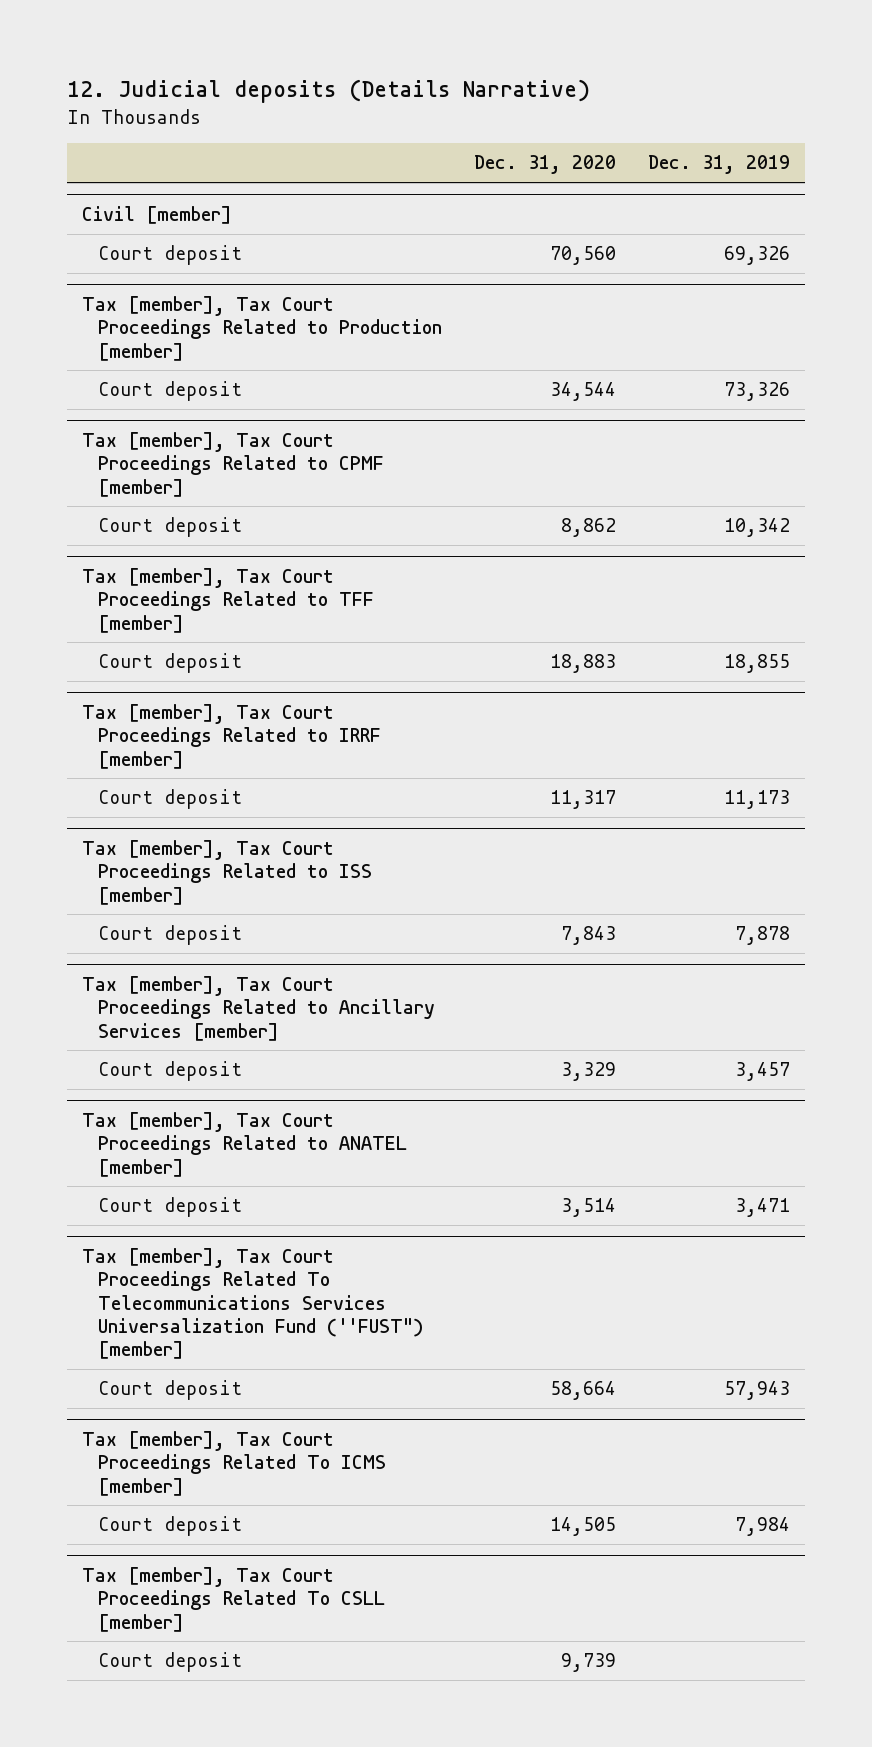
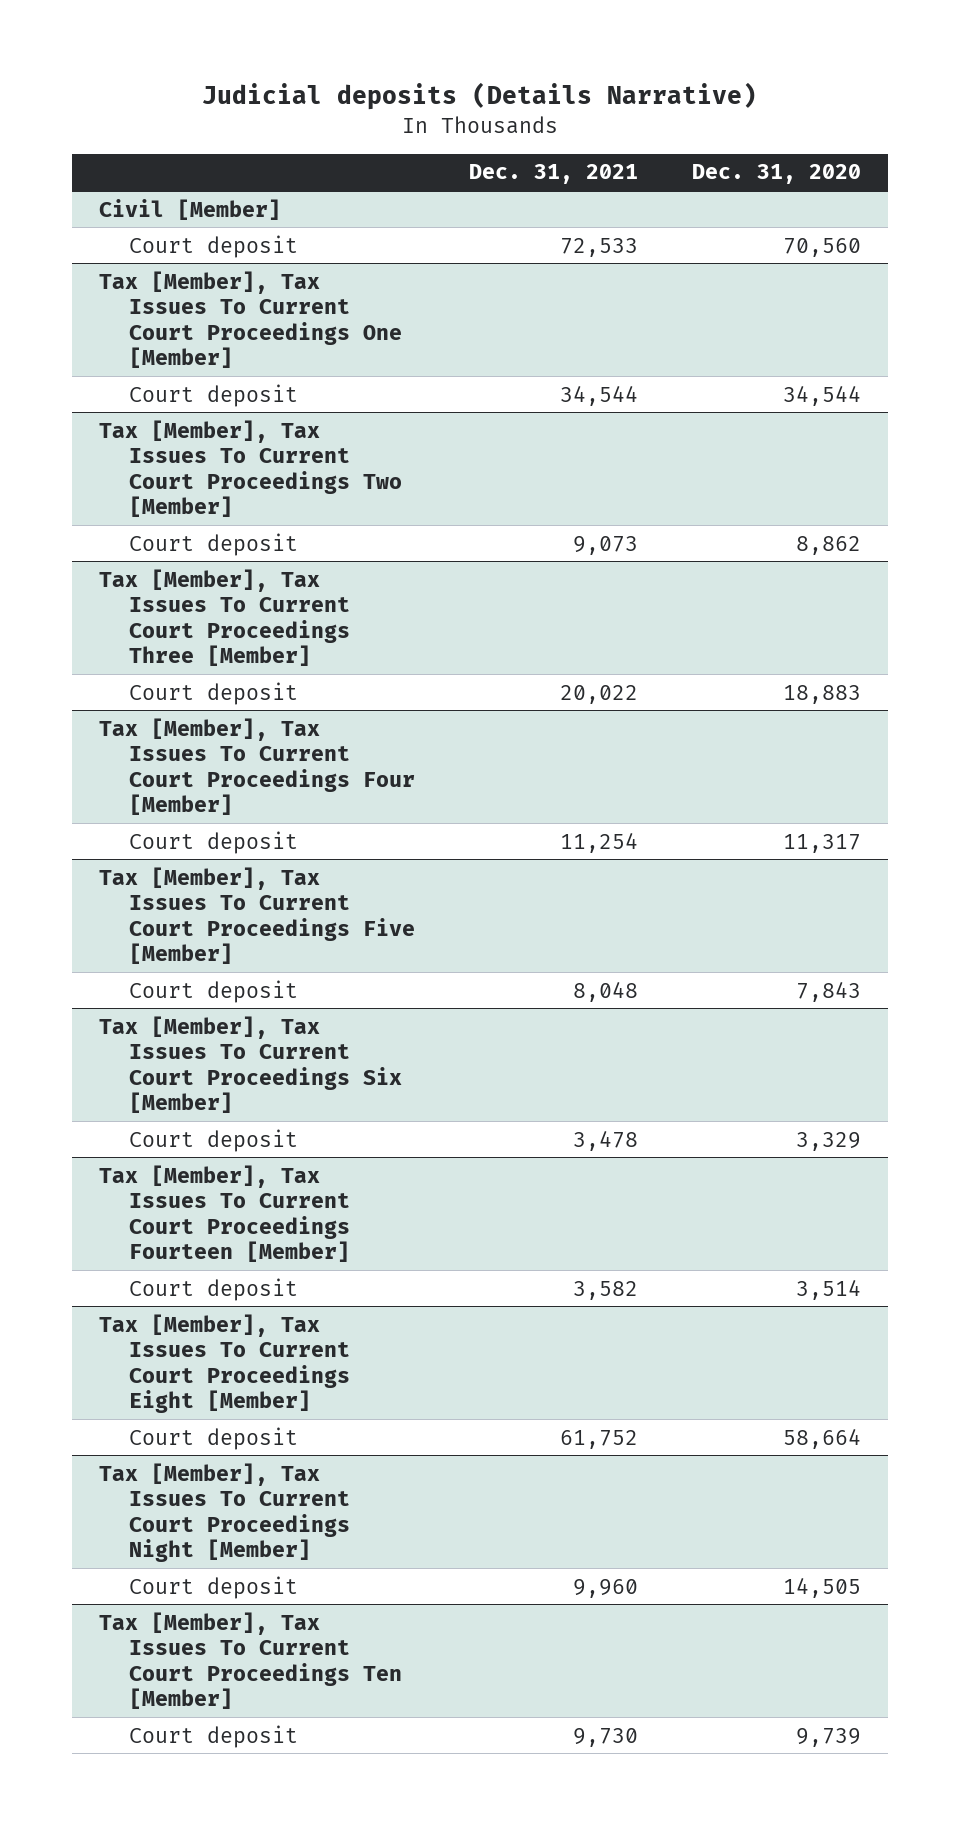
- 12. Judicial deposits (Details Narrative)
+ Judicial deposits (Details Narrative)
- | Dec. 31, 2020 | Dec. 31, 2019
+ | Dec. 31, 2021 | Dec. 31, 2020
- Civil [member]
+ Civil [Member]
- Tax [member], Tax Court Proceedings Related to Production [member]
+ Tax [Member], Tax Issues To Current Court Proceedings One [Member]
- Tax [member], Tax Court Proceedings Related to CPMF [member]
+ Tax [Member], Tax Issues To Current Court Proceedings Two [Member]
- Tax [member], Tax Court Proceedings Related to TFF [member]
+ Tax [Member], Tax Issues To Current Court Proceedings Three [Member]
- Tax [member], Tax Court Proceedings Related to IRRF [member]
+ Tax [Member], Tax Issues To Current Court Proceedings Four [Member]
- Tax [member], Tax Court Proceedings Related to ISS [member]
+ Tax [Member], Tax Issues To Current Court Proceedings Five [Member]
- Tax [member], Tax Court Proceedings Related to Ancillary Services [member]
+ Tax [Member], Tax Issues To Current Court Proceedings Six [Member]
- Tax [member], Tax Court Proceedings Related to ANATEL [member]
+ Tax [Member], Tax Issues To Current Court Proceedings Fourteen [Member]
- Tax [member], Tax Court Proceedings Related To Telecommunications Services Universalization Fund (''FUST") [member]
+ Tax [Member], Tax Issues To Current Court Proceedings Eight [Member]
- Tax [member], Tax Court Proceedings Related To ICMS [member]
+ Tax [Member], Tax Issues To Current Court Proceedings Night [Member]
- Tax [member], Tax Court Proceedings Related To CSLL [member]
+ Tax [Member], Tax Issues To Current Court Proceedings Ten [Member]

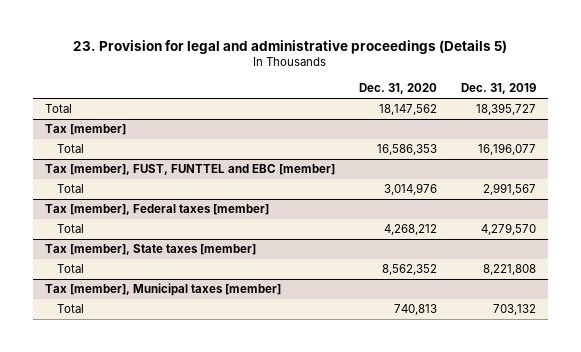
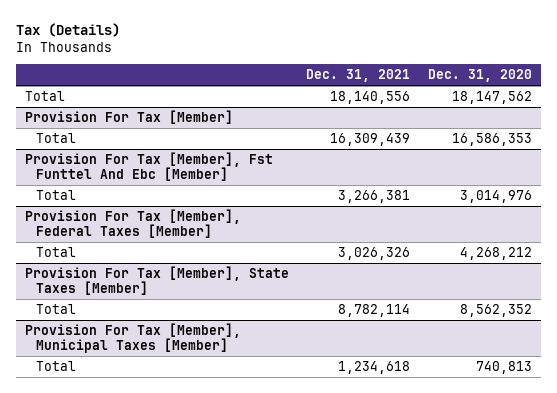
- 23. Provision for legal and administrative proceedings (Details 5)
+ Tax (Details)
- | Dec. 31, 2020 | Dec. 31, 2019
+ | Dec. 31, 2021 | Dec. 31, 2020
- Tax [member]
+ Provision For Tax [Member]
- Tax [member], FUST, FUNTTEL and EBC [member]
+ Provision For Tax [Member], Fst Funttel And Ebc [Member]
- Tax [member], Federal taxes [member]
+ Provision For Tax [Member], Federal Taxes [Member]
- Tax [member], State taxes [member]
+ Provision For Tax [Member], State Taxes [Member]
- Tax [member], Municipal taxes [member]
+ Provision For Tax [Member], Municipal Taxes [Member]

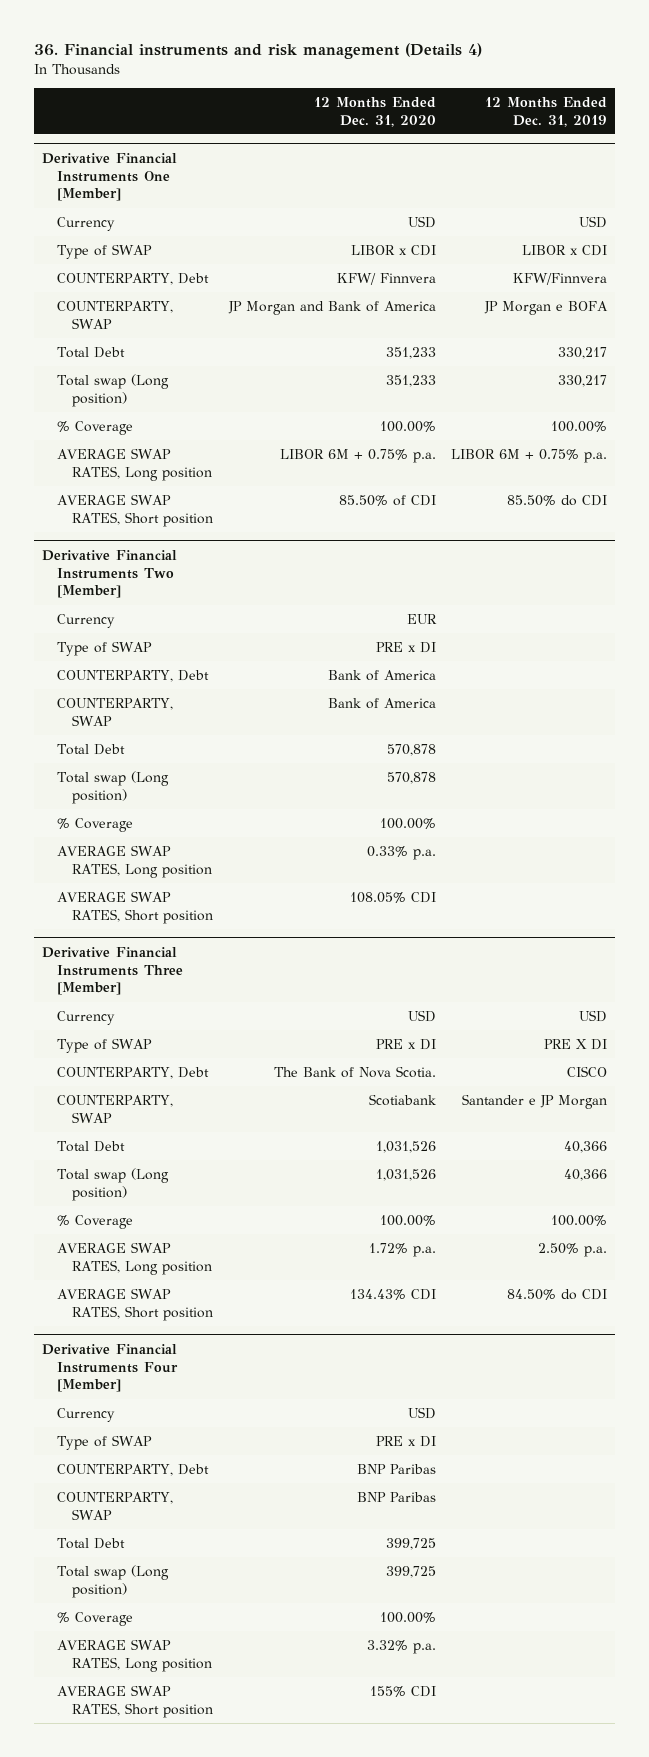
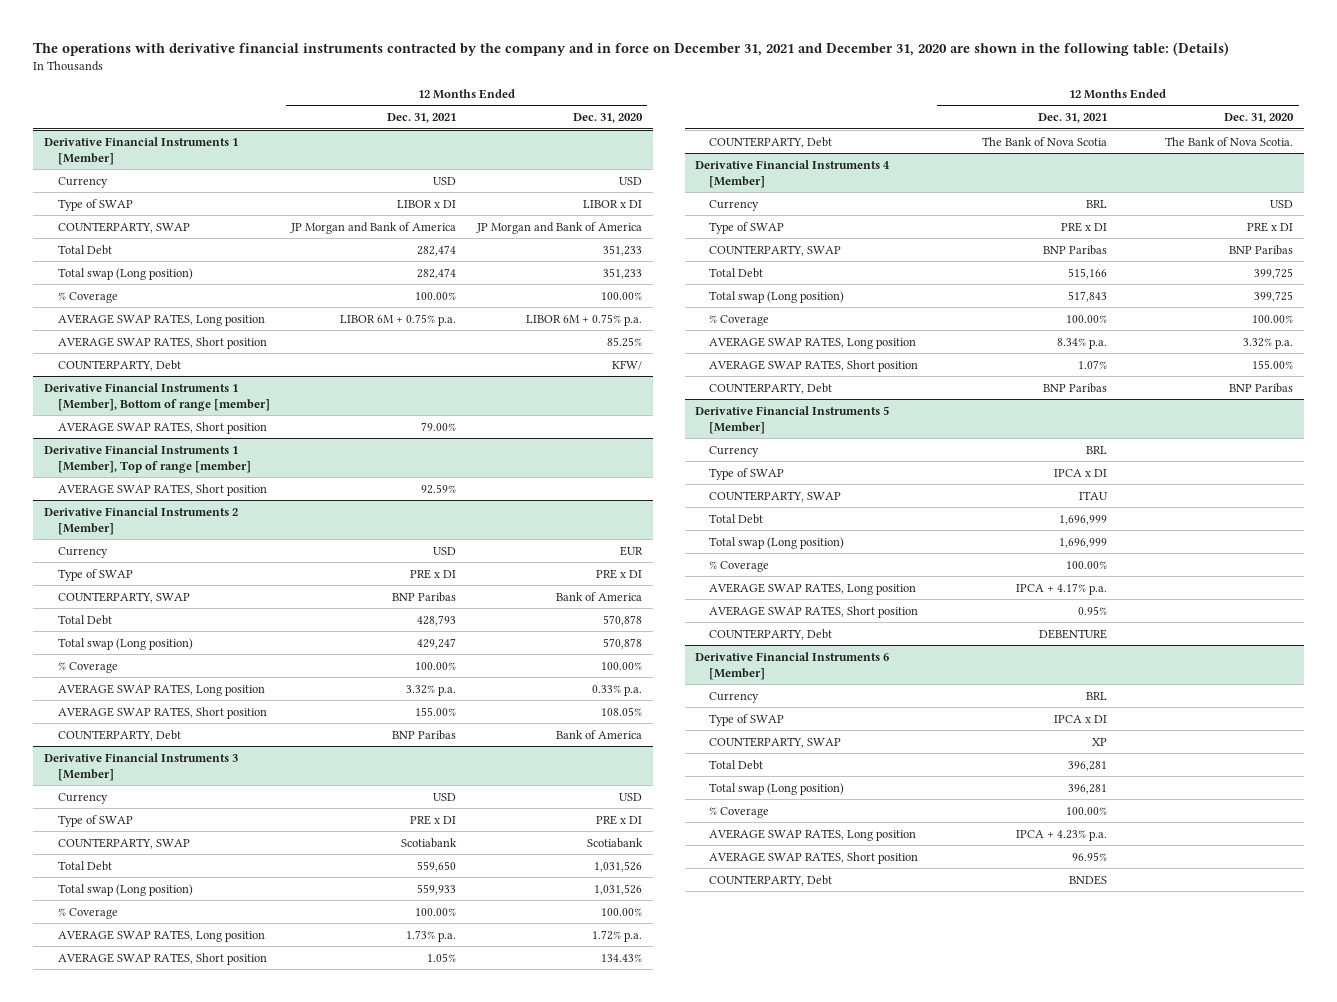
- 36. Financial instruments and risk management (Details 4)
+ The operations with derivative financial instruments contracted by the company and in force on December 31, 2021 and December 31, 2020 are shown in the following table: (Details)
- | 12 Months Ended Dec. 31, 2020 | 12 Months Ended Dec. 31, 2019
+ | 12 Months Ended Dec. 31, 2021 | 12 Months Ended Dec. 31, 2020
- Derivative Financial Instruments One [Member]
+ Derivative Financial Instruments 1 [Member]
- Type of SWAP | LIBOR x CDI | LIBOR x CDI
- COUNTERPARTY, Debt | KFW/ Finnvera | KFW/Finnvera
+ Type of SWAP | LIBOR x DI | LIBOR x DI
- AVERAGE SWAP RATES, Short position | 85.50% of CDI | 85.50% do CDI
- Derivative Financial Instruments Two [Member]
+ AVERAGE SWAP RATES, Short position | | 85.25%
+ COUNTERPARTY, Debt | | KFW/
+ Derivative Financial Instruments 1 [Member], Bottom of range [member]
+ AVERAGE SWAP RATES, Short position | 79.00% |
+ Derivative Financial Instruments 1 [Member], Top of range [member]
+ AVERAGE SWAP RATES, Short position | 92.59% |
+ Derivative Financial Instruments 2 [Member]
- COUNTERPARTY, Debt | Bank of America |
- AVERAGE SWAP RATES, Short position | 108.05% CDI |
- Derivative Financial Instruments Three [Member]
+ AVERAGE SWAP RATES, Short position | 155.00% | 108.05%
+ COUNTERPARTY, Debt | BNP Paribas | Bank of America
+ Derivative Financial Instruments 3 [Member]
- COUNTERPARTY, Debt | The Bank of Nova Scotia. | CISCO
- AVERAGE SWAP RATES, Short position | 134.43% CDI | 84.50% do CDI
- Derivative Financial Instruments Four [Member]
+ AVERAGE SWAP RATES, Short position | 1.05% | 134.43%
+ COUNTERPARTY, Debt | The Bank of Nova Scotia | The Bank of Nova Scotia.
+ Derivative Financial Instruments 4 [Member]
- COUNTERPARTY, Debt | BNP Paribas |
- AVERAGE SWAP RATES, Short position | 155% CDI |
+ AVERAGE SWAP RATES, Short position | 1.07% | 155.00%
+ COUNTERPARTY, Debt | BNP Paribas | BNP Paribas
+ Derivative Financial Instruments 5 [Member]
+ Currency | BRL |
+ Type of SWAP | IPCA x DI |
+ COUNTERPARTY, SWAP | ITAU |
+ Total Debt | 1,696,999 |
+ Total swap (Long position) | 1,696,999 |
+ % Coverage | 100.00% |
+ AVERAGE SWAP RATES, Long position | IPCA + 4.17% p.a. |
+ AVERAGE SWAP RATES, Short position | 0.95% |
+ COUNTERPARTY, Debt | DEBENTURE |
+ Derivative Financial Instruments 6 [Member]
+ Currency | BRL |
+ Type of SWAP | IPCA x DI |
+ COUNTERPARTY, SWAP | XP |
+ Total Debt | 396,281 |
+ Total swap (Long position) | 396,281 |
+ % Coverage | 100.00% |
+ AVERAGE SWAP RATES, Long position | IPCA + 4.23% p.a. |
+ AVERAGE SWAP RATES, Short position | 96.95% |
+ COUNTERPARTY, Debt | BNDES |

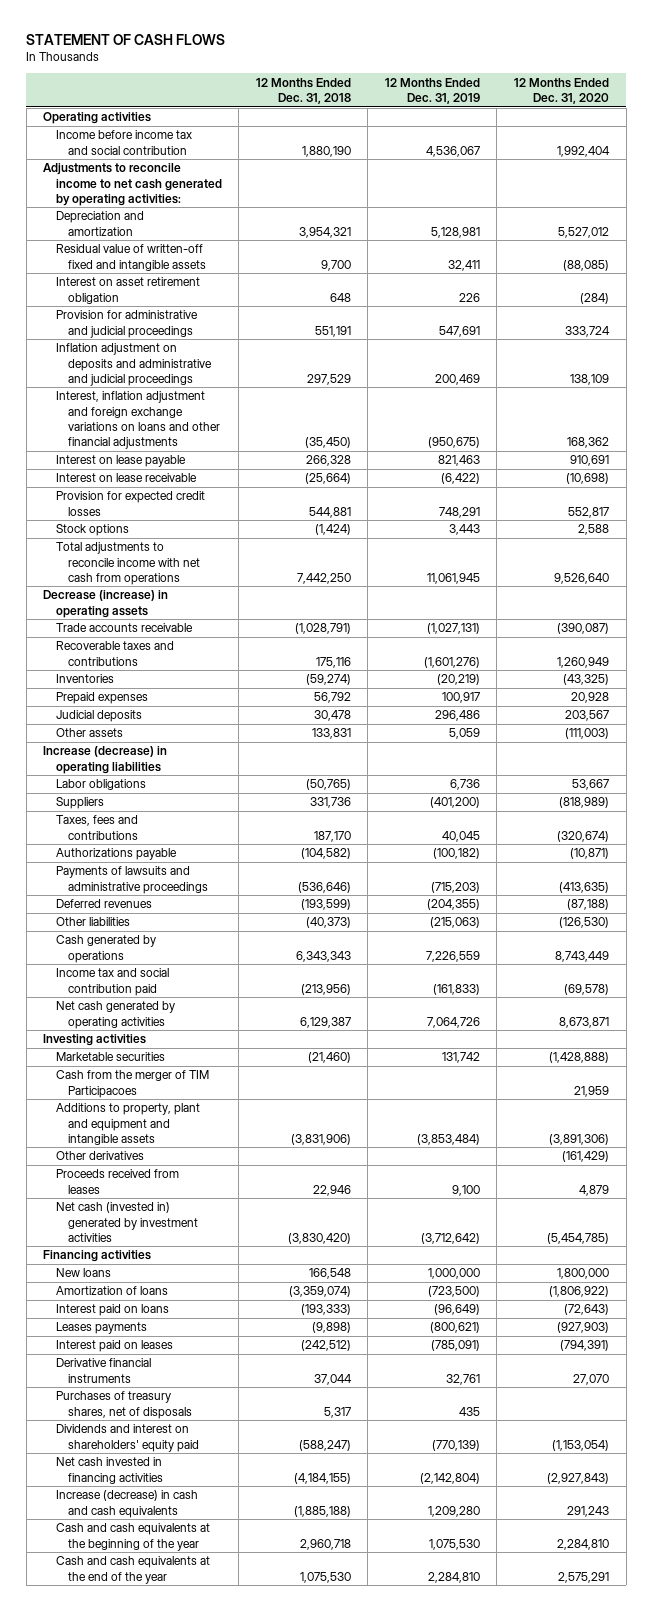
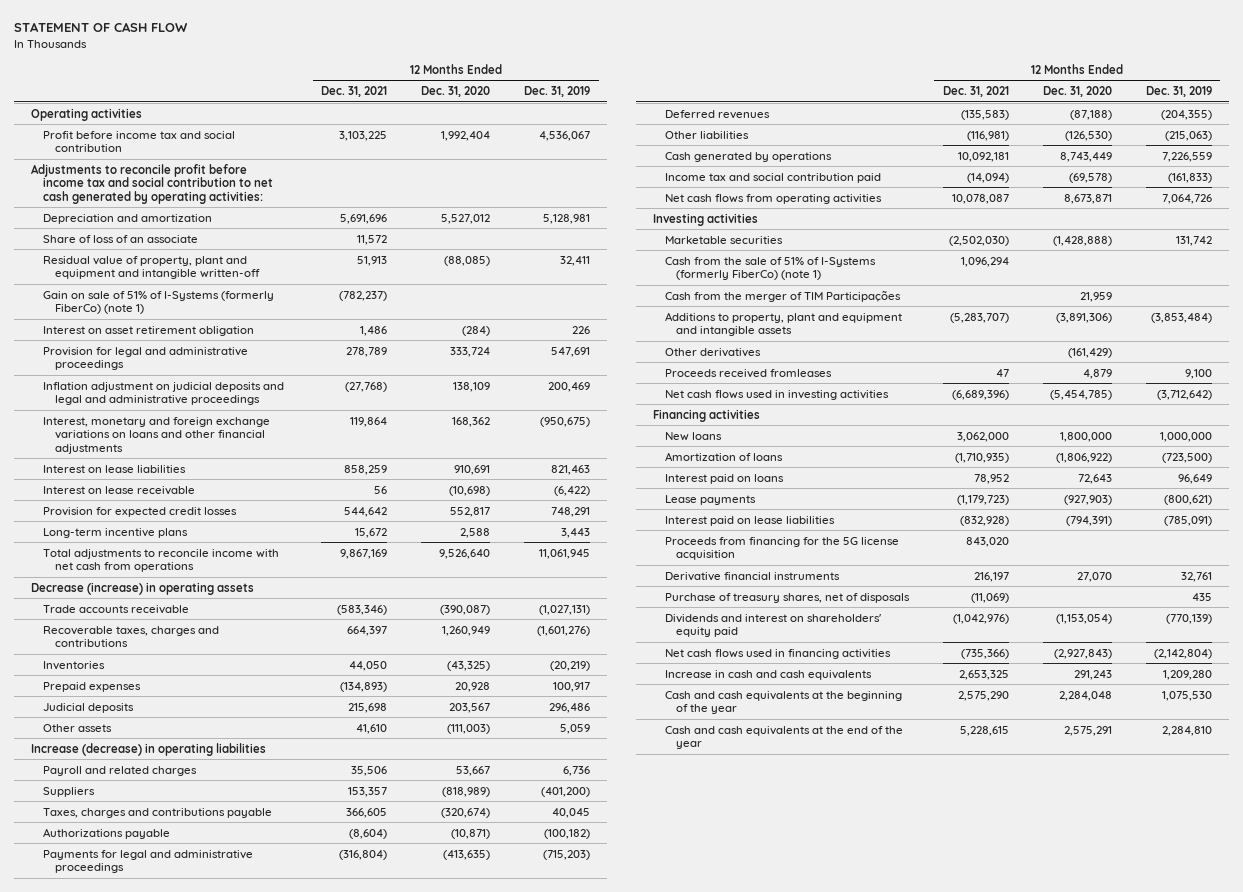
- STATEMENT OF CASH FLOWS
+ STATEMENT OF CASH FLOW
- | 12 Months Ended Dec. 31, 2018 | 12 Months Ended Dec. 31, 2019 | 12 Months Ended Dec. 31, 2020
+ | 12 Months Ended Dec. 31, 2021 | 12 Months Ended Dec. 31, 2020 | 12 Months Ended Dec. 31, 2019
- Income before income tax and social contribution | 1,880,190 | 4,536,067 | 1,992,404
- Adjustments to reconcile income to net cash generated by operating activities:
+ Profit before income tax and social contribution | 3,103,225 | 1,992,404 | 4,536,067
+ Adjustments to reconcile profit before income tax and social contribution to net cash generated by operating activities:
- Residual value of written-off fixed and intangible assets | 9,700 | 32,411 | (88,085)
+ Share of loss of an associate | 11,572 | |
+ Residual value of property, plant and equipment and intangible written-off | 51,913 | (88,085) | 32,411
+ Gain on sale of 51% of I-Systems (formerly FiberCo) (note 1) | (782,237) | |
- Provision for administrative and judicial proceedings | 551,191 | 547,691 | 333,724
- Inflation adjustment on deposits and administrative and judicial proceedings | 297,529 | 200,469 | 138,109
- Interest, inflation adjustment and foreign exchange variations on loans and other financial adjustments | (35,450) | (950,675) | 168,362
- Interest on lease payable | 266,328 | 821,463 | 910,691
+ Provision for legal and administrative proceedings | 278,789 | 333,724 | 547,691
+ Inflation adjustment on judicial deposits and legal and administrative proceedings | (27,768) | 138,109 | 200,469
+ Interest, monetary and foreign exchange variations on loans and other financial adjustments | 119,864 | 168,362 | (950,675)
+ Interest on lease liabilities | 858,259 | 910,691 | 821,463
- Stock options | (1,424) | 3,443 | 2,588
+ Long-term incentive plans | 15,672 | 2,588 | 3,443
- Recoverable taxes and contributions | 175,116 | (1,601,276) | 1,260,949
+ Recoverable taxes, charges and contributions | 664,397 | 1,260,949 | (1,601,276)
- Labor obligations | (50,765) | 6,736 | 53,667
+ Payroll and related charges | 35,506 | 53,667 | 6,736
- Taxes, fees and contributions | 187,170 | 40,045 | (320,674)
+ Taxes, charges and contributions payable | 366,605 | (320,674) | 40,045
- Payments of lawsuits and administrative proceedings | (536,646) | (715,203) | (413,635)
+ Payments for legal and administrative proceedings | (316,804) | (413,635) | (715,203)
- Net cash generated by operating activities | 6,129,387 | 7,064,726 | 8,673,871
+ Net cash flows from operating activities | 10,078,087 | 8,673,871 | 7,064,726
- Cash from the merger of TIM Participacoes | | | 21,959
+ Cash from the sale of 51% of I-Systems (formerly FiberCo) (note 1) | 1,096,294 | |
+ Cash from the merger of TIM Participações | | 21,959 |
- Proceeds received from leases | 22,946 | 9,100 | 4,879
- Net cash (invested in) generated by investment activities | (3,830,420) | (3,712,642) | (5,454,785)
+ Proceeds received fromleases | 47 | 4,879 | 9,100
+ Net cash flows used in investing activities | (6,689,396) | (5,454,785) | (3,712,642)
- Interest paid on loans | (193,333) | (96,649) | (72,643)
- Leases payments | (9,898) | (800,621) | (927,903)
- Interest paid on leases | (242,512) | (785,091) | (794,391)
+ Interest paid on loans | 78,952 | 72,643 | 96,649
+ Lease payments | (1,179,723) | (927,903) | (800,621)
+ Interest paid on lease liabilities | (832,928) | (794,391) | (785,091)
+ Proceeds from financing for the 5G license acquisition | 843,020 | |
- Purchases of treasury shares, net of disposals | 5,317 | 435 |
+ Purchase of treasury shares, net of disposals | (11,069) | | 435
- Net cash invested in financing activities | (4,184,155) | (2,142,804) | (2,927,843)
- Increase (decrease) in cash and cash equivalents | (1,885,188) | 1,209,280 | 291,243
- Cash and cash equivalents at the beginning of the year | 2,960,718 | 1,075,530 | 2,284,810
+ Net cash flows used in financing activities | (735,366) | (2,927,843) | (2,142,804)
+ Increase in cash and cash equivalents | 2,653,325 | 291,243 | 1,209,280
+ Cash and cash equivalents at the beginning of the year | 2,575,290 | 2,284,048 | 1,075,530

